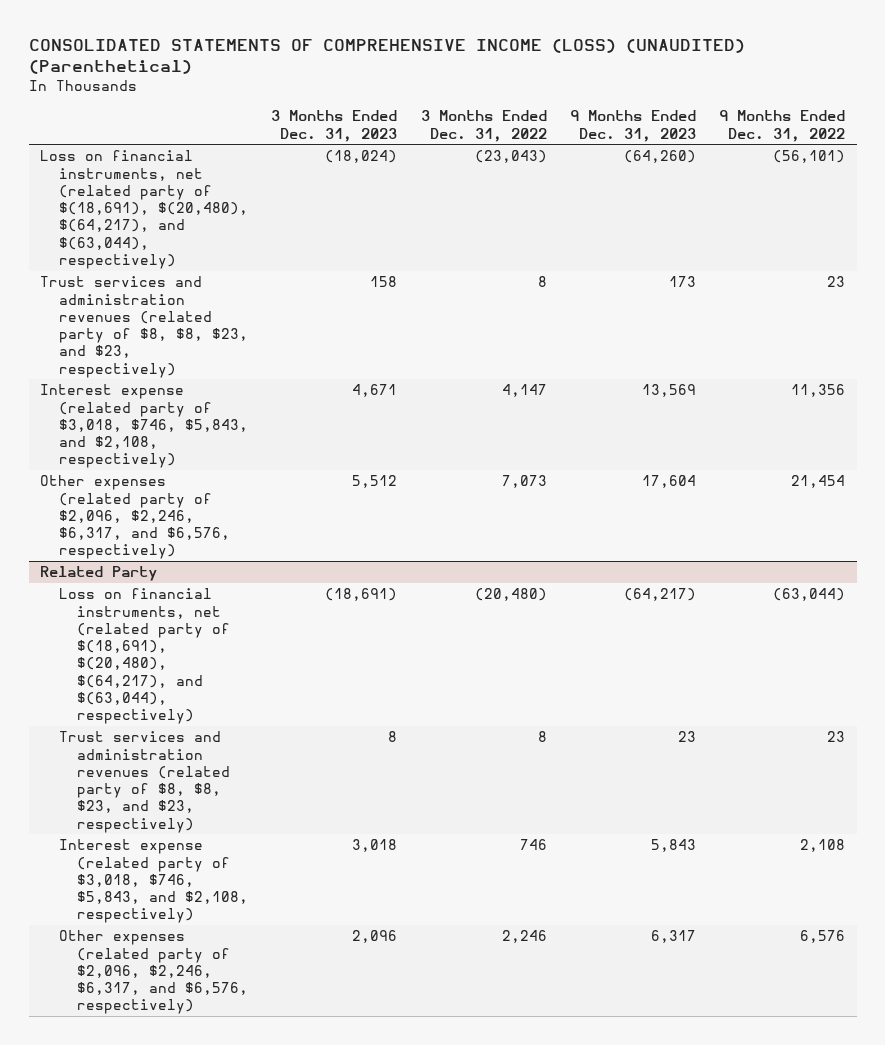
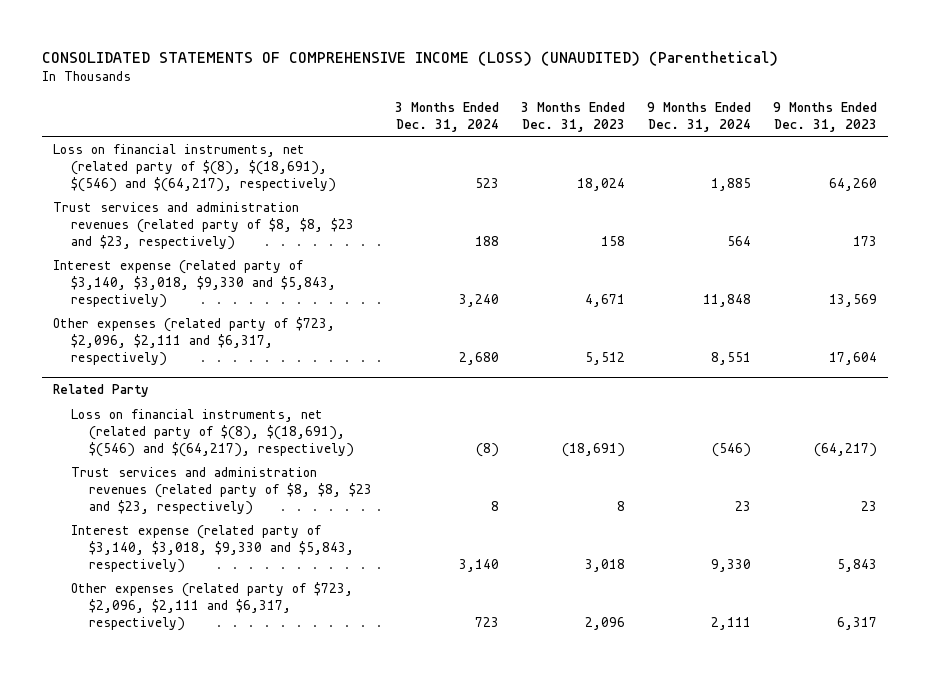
- | 3 Months Ended Dec. 31, 2023 | 3 Months Ended Dec. 31, 2022 | 9 Months Ended Dec. 31, 2023 | 9 Months Ended Dec. 31, 2022
+ | 3 Months Ended Dec. 31, 2024 | 3 Months Ended Dec. 31, 2023 | 9 Months Ended Dec. 31, 2024 | 9 Months Ended Dec. 31, 2023
- Loss on financial instruments, net (related party of $(18,691), $(20,480), $(64,217), and $(63,044), respectively) | (18,024) | (23,043) | (64,260) | (56,101)
- Trust services and administration revenues (related party of $8, $8, $23, and $23, respectively) | 158 | 8 | 173 | 23
- Interest expense (related party of $3,018, $746, $5,843, and $2,108, respectively) | 4,671 | 4,147 | 13,569 | 11,356
- Other expenses (related party of $2,096, $2,246, $6,317, and $6,576, respectively) | 5,512 | 7,073 | 17,604 | 21,454
+ Loss on financial instruments, net (related party of $(8), $(18,691), $(546) and $(64,217), respectively) | 523 | 18,024 | 1,885 | 64,260
+ Trust services and administration revenues (related party of $8, $8, $23 and $23, respectively) | 188 | 158 | 564 | 173
+ Interest expense (related party of $3,140, $3,018, $9,330 and $5,843, respectively) | 3,240 | 4,671 | 11,848 | 13,569
+ Other expenses (related party of $723, $2,096, $2,111 and $6,317, respectively) | 2,680 | 5,512 | 8,551 | 17,604
@ Related Party
- Loss on financial instruments, net (related party of $(18,691), $(20,480), $(64,217), and $(63,044), respectively) | (18,691) | (20,480) | (64,217) | (63,044)
- Trust services and administration revenues (related party of $8, $8, $23, and $23, respectively) | 8 | 8 | 23 | 23
- Interest expense (related party of $3,018, $746, $5,843, and $2,108, respectively) | 3,018 | 746 | 5,843 | 2,108
- Other expenses (related party of $2,096, $2,246, $6,317, and $6,576, respectively) | 2,096 | 2,246 | 6,317 | 6,576
+ Loss on financial instruments, net (related party of $(8), $(18,691), $(546) and $(64,217), respectively) | (8) | (18,691) | (546) | (64,217)
+ Trust services and administration revenues (related party of $8, $8, $23 and $23, respectively) | 8 | 8 | 23 | 23
+ Interest expense (related party of $3,140, $3,018, $9,330 and $5,843, respectively) | 3,140 | 3,018 | 9,330 | 5,843
+ Other expenses (related party of $723, $2,096, $2,111 and $6,317, respectively) | 723 | 2,096 | 2,111 | 6,317

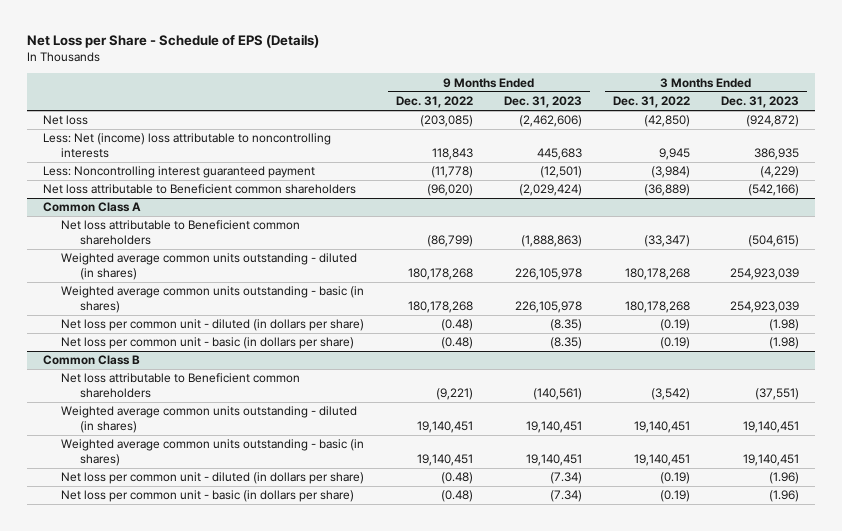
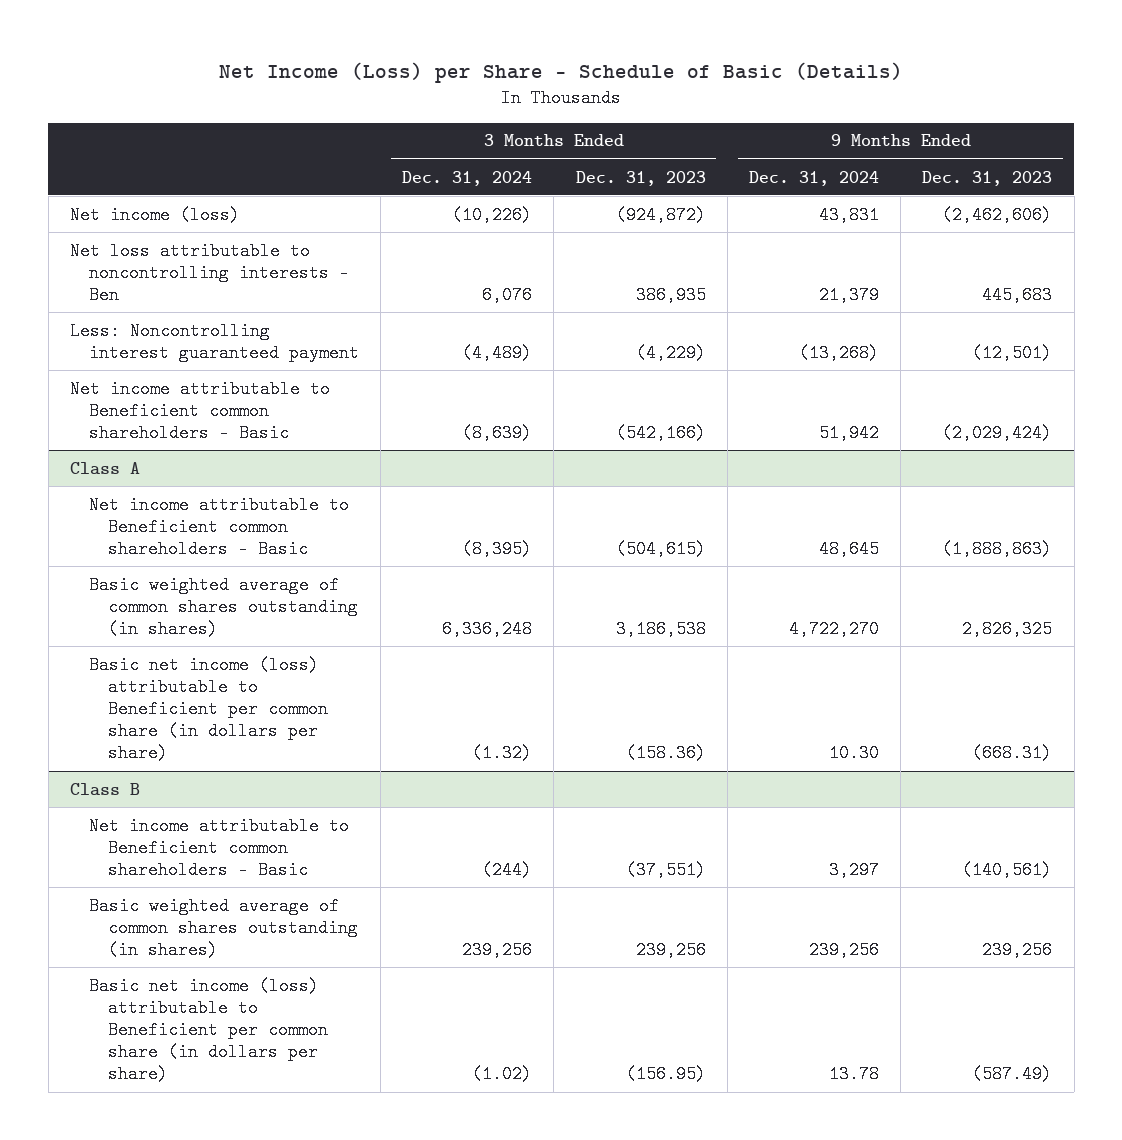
- Net Loss per Share - Schedule of EPS (Details)
+ Net Income (Loss) per Share - Schedule of Basic (Details)
- | 9 Months Ended Dec. 31, 2022 | 9 Months Ended Dec. 31, 2023 | 3 Months Ended Dec. 31, 2022 | 3 Months Ended Dec. 31, 2023
+ | 3 Months Ended Dec. 31, 2024 | 3 Months Ended Dec. 31, 2023 | 9 Months Ended Dec. 31, 2024 | 9 Months Ended Dec. 31, 2023
- Net loss | (203,085) | (2,462,606) | (42,850) | (924,872)
- Less: Net (income) loss attributable to noncontrolling interests | 118,843 | 445,683 | 9,945 | 386,935
+ Net income (loss) | (10,226) | (924,872) | 43,831 | (2,462,606)
+ Net loss attributable to noncontrolling interests - Ben | 6,076 | 386,935 | 21,379 | 445,683
- Net loss attributable to Beneficient common shareholders | (96,020) | (2,029,424) | (36,889) | (542,166)
- Common Class A
- Net loss attributable to Beneficient common shareholders | (86,799) | (1,888,863) | (33,347) | (504,615)
- Weighted average common units outstanding - diluted (in shares) | 180,178,268 | 226,105,978 | 180,178,268 | 254,923,039
- Weighted average common units outstanding - basic (in shares) | 180,178,268 | 226,105,978 | 180,178,268 | 254,923,039
- Net loss per common unit - diluted (in dollars per share) | (0.48) | (8.35) | (0.19) | (1.98)
- Net loss per common unit - basic (in dollars per share) | (0.48) | (8.35) | (0.19) | (1.98)
- Common Class B
- Net loss attributable to Beneficient common shareholders | (9,221) | (140,561) | (3,542) | (37,551)
- Weighted average common units outstanding - diluted (in shares) | 19,140,451 | 19,140,451 | 19,140,451 | 19,140,451
- Weighted average common units outstanding - basic (in shares) | 19,140,451 | 19,140,451 | 19,140,451 | 19,140,451
- Net loss per common unit - diluted (in dollars per share) | (0.48) | (7.34) | (0.19) | (1.96)
- Net loss per common unit - basic (in dollars per share) | (0.48) | (7.34) | (0.19) | (1.96)
+ Net income attributable to Beneficient common shareholders - Basic | (8,639) | (542,166) | 51,942 | (2,029,424)
+ Class A
+ Net income attributable to Beneficient common shareholders - Basic | (8,395) | (504,615) | 48,645 | (1,888,863)
+ Basic weighted average of common shares outstanding (in shares) | 6,336,248 | 3,186,538 | 4,722,270 | 2,826,325
+ Basic net income (loss) attributable to Beneficient per common share (in dollars per share) | (1.32) | (158.36) | 10.30 | (668.31)
+ Class B
+ Net income attributable to Beneficient common shareholders - Basic | (244) | (37,551) | 3,297 | (140,561)
+ Basic weighted average of common shares outstanding (in shares) | 239,256 | 239,256 | 239,256 | 239,256
+ Basic net income (loss) attributable to Beneficient per common share (in dollars per share) | (1.02) | (156.95) | 13.78 | (587.49)

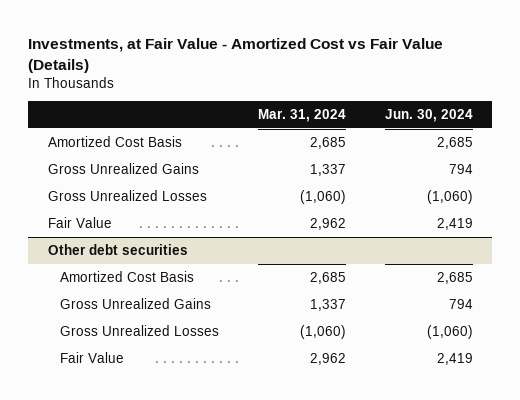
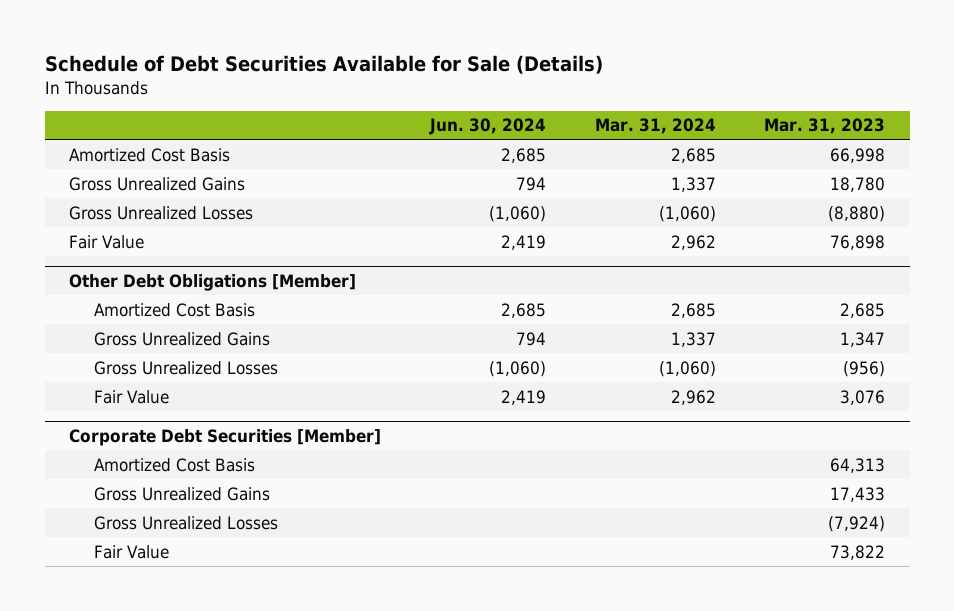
- Investments, at Fair Value - Amortized Cost vs Fair Value (Details)
+ Schedule of Debt Securities Available for Sale (Details)
- | Mar. 31, 2024 | Jun. 30, 2024
+ | Jun. 30, 2024 | Mar. 31, 2024 | Mar. 31, 2023
- Other debt securities
+ Other Debt Obligations [Member]
+ Corporate Debt Securities [Member]
+ Amortized Cost Basis | | | 64,313
+ Gross Unrealized Gains | | | 17,433
+ Gross Unrealized Losses | | | (7,924)
+ Fair Value | | | 73,822

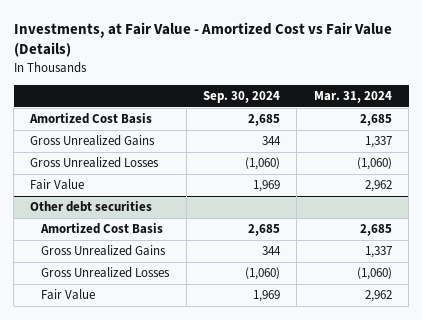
- Schedule of Debt Securities Available for Sale (Details)
+ Investments, at Fair Value - Amortized Cost vs Fair Value (Details)
- | Jun. 30, 2024 | Mar. 31, 2024 | Mar. 31, 2023
+ | Sep. 30, 2024 | Mar. 31, 2024
- Other Debt Obligations [Member]
+ Other debt securities
- Corporate Debt Securities [Member]
- Amortized Cost Basis | | | 64,313
- Gross Unrealized Gains | | | 17,433
- Gross Unrealized Losses | | | (7,924)
- Fair Value | | | 73,822

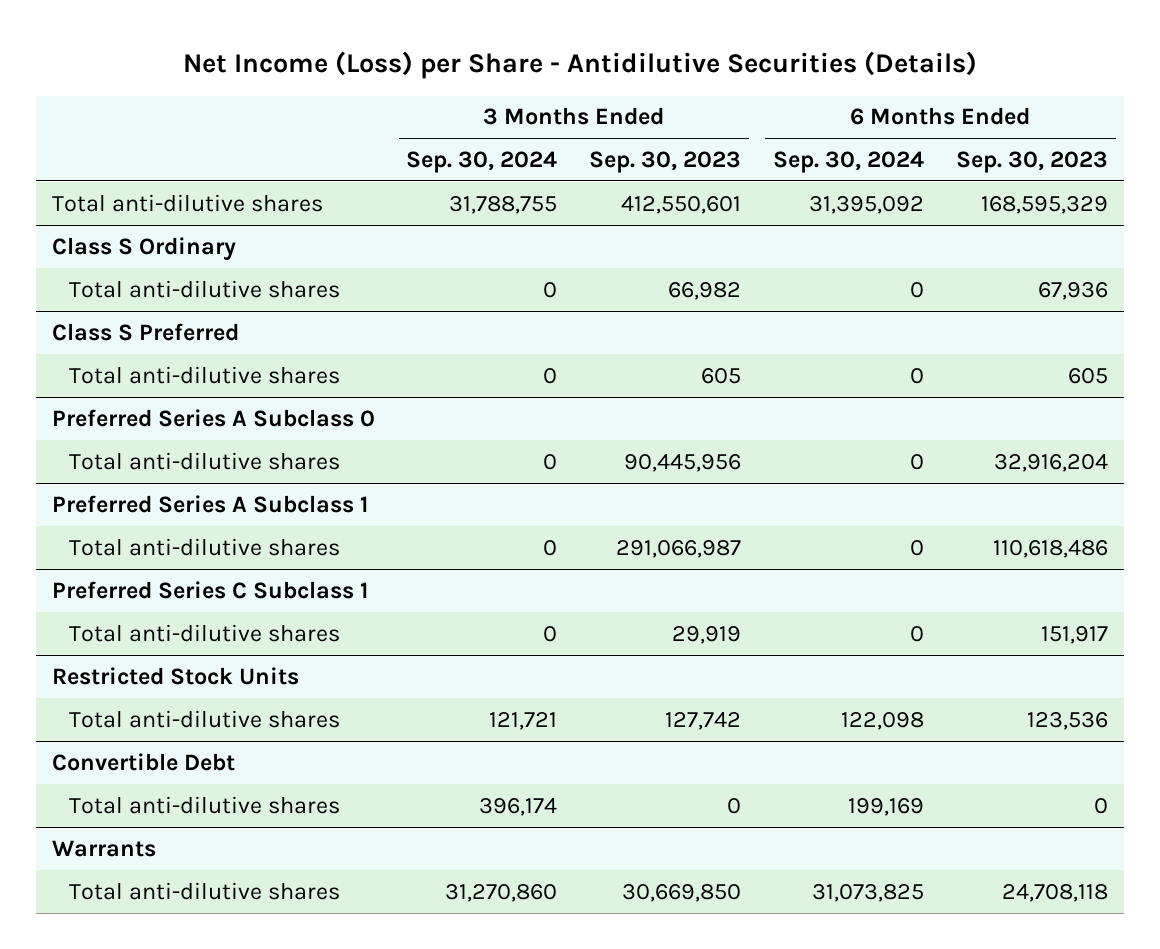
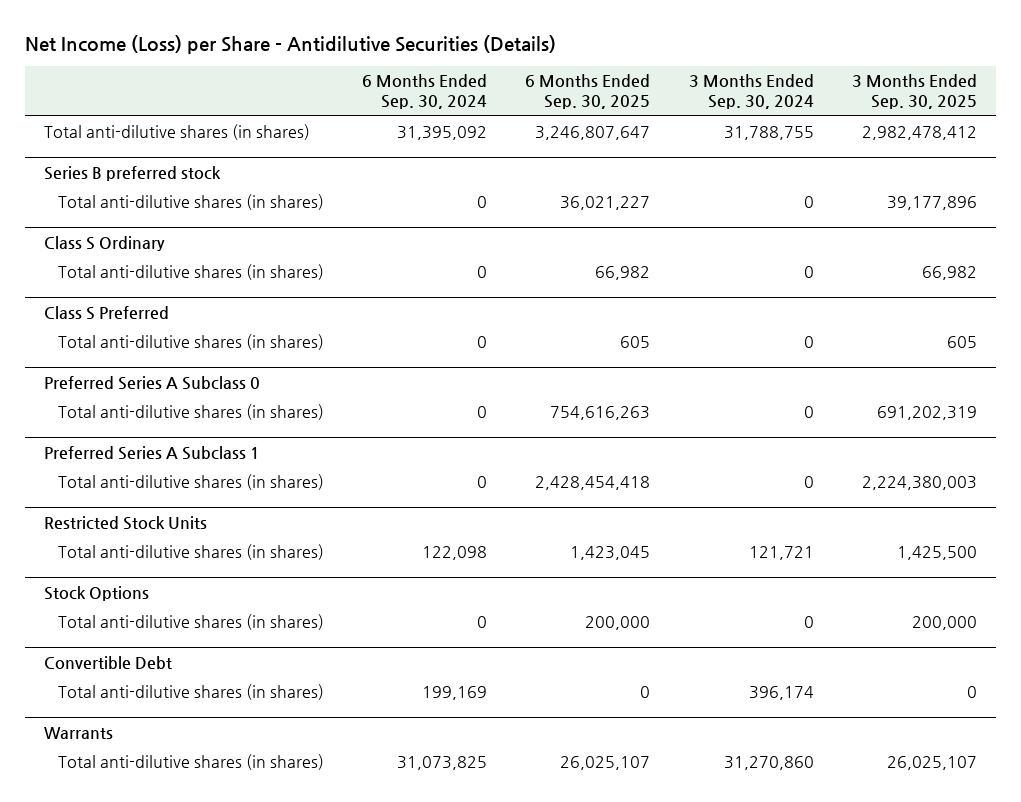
- | 3 Months Ended Sep. 30, 2024 | 3 Months Ended Sep. 30, 2023 | 6 Months Ended Sep. 30, 2024 | 6 Months Ended Sep. 30, 2023
+ | 6 Months Ended Sep. 30, 2024 | 6 Months Ended Sep. 30, 2025 | 3 Months Ended Sep. 30, 2024 | 3 Months Ended Sep. 30, 2025
- Total anti-dilutive shares | 31,788,755 | 412,550,601 | 31,395,092 | 168,595,329
+ Total anti-dilutive shares (in shares) | 31,395,092 | 3,246,807,647 | 31,788,755 | 2,982,478,412
+ Series B preferred stock
+ Total anti-dilutive shares (in shares) | 0 | 36,021,227 | 0 | 39,177,896
@ Class S Ordinary
- Total anti-dilutive shares | 0 | 66,982 | 0 | 67,936
+ Total anti-dilutive shares (in shares) | 0 | 66,982 | 0 | 66,982
@ Class S Preferred
- Total anti-dilutive shares | 0 | 605 | 0 | 605
+ Total anti-dilutive shares (in shares) | 0 | 605 | 0 | 605
@ Preferred Series A Subclass 0
- Total anti-dilutive shares | 0 | 90,445,956 | 0 | 32,916,204
+ Total anti-dilutive shares (in shares) | 0 | 754,616,263 | 0 | 691,202,319
@ Preferred Series A Subclass 1
- Total anti-dilutive shares | 0 | 291,066,987 | 0 | 110,618,486
- Preferred Series C Subclass 1
- Total anti-dilutive shares | 0 | 29,919 | 0 | 151,917
@ Preferred Series A Subclass 1
+ Total anti-dilutive shares (in shares) | 0 | 2,428,454,418 | 0 | 2,224,380,003
@ Restricted Stock Units
- Total anti-dilutive shares | 121,721 | 127,742 | 122,098 | 123,536
+ Total anti-dilutive shares (in shares) | 122,098 | 1,423,045 | 121,721 | 1,425,500
+ Stock Options
+ Total anti-dilutive shares (in shares) | 0 | 200,000 | 0 | 200,000
@ Convertible Debt
- Total anti-dilutive shares | 396,174 | 0 | 199,169 | 0
+ Total anti-dilutive shares (in shares) | 199,169 | 0 | 396,174 | 0
@ Warrants
- Total anti-dilutive shares | 31,270,860 | 30,669,850 | 31,073,825 | 24,708,118
+ Total anti-dilutive shares (in shares) | 31,073,825 | 26,025,107 | 31,270,860 | 26,025,107

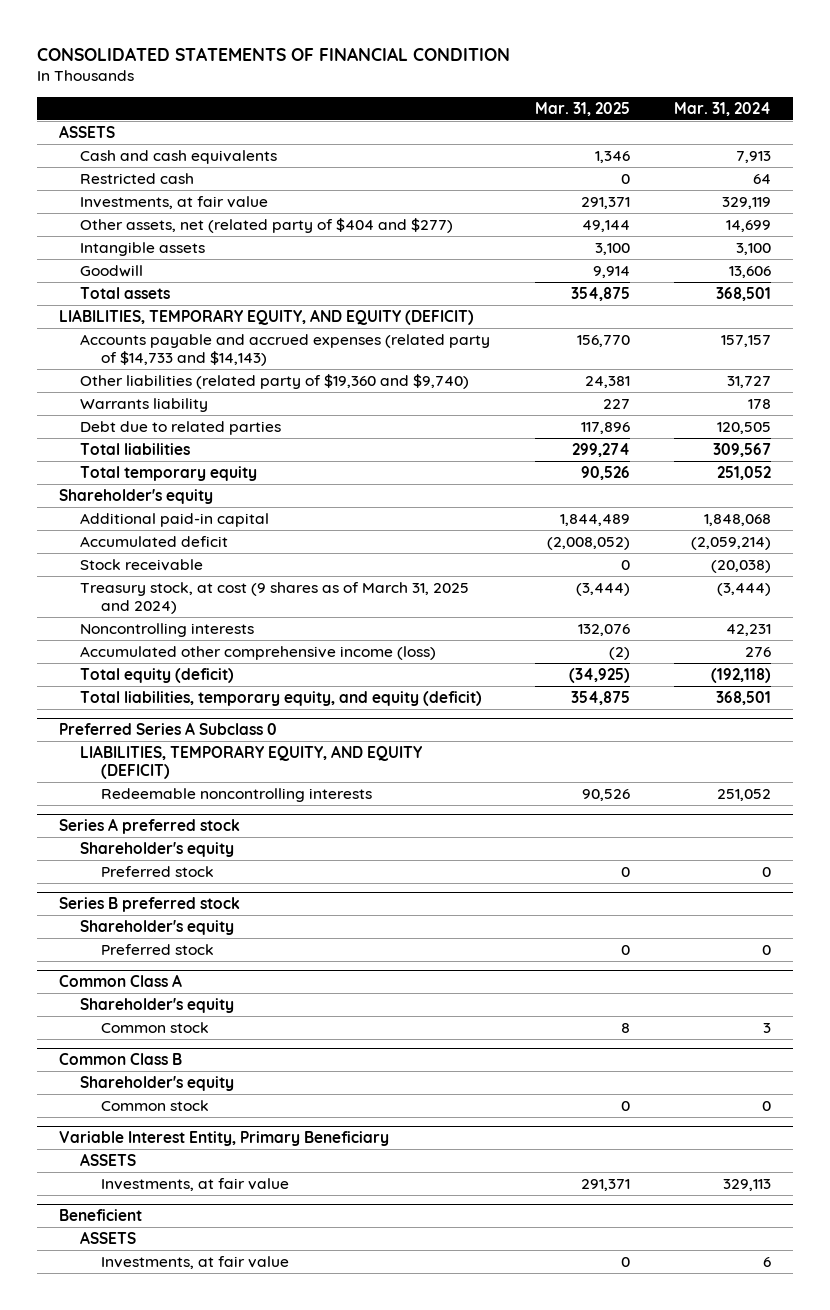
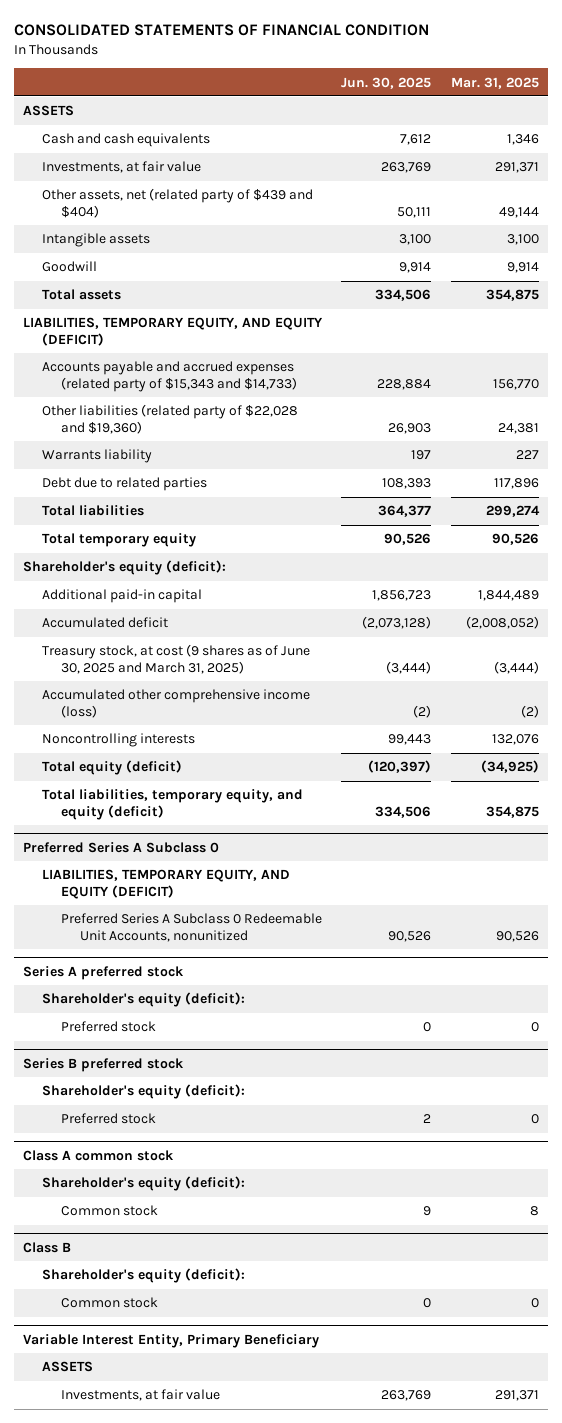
- | Mar. 31, 2025 | Mar. 31, 2024
+ | Jun. 30, 2025 | Mar. 31, 2025
- Restricted cash | 0 | 64
- Other assets, net (related party of $404 and $277) | 49,144 | 14,699
+ Other assets, net (related party of $439 and $404) | 50,111 | 49,144
- Accounts payable and accrued expenses (related party of $14,733 and $14,143) | 156,770 | 157,157
- Other liabilities (related party of $19,360 and $9,740) | 24,381 | 31,727
+ Accounts payable and accrued expenses (related party of $15,343 and $14,733) | 228,884 | 156,770
+ Other liabilities (related party of $22,028 and $19,360) | 26,903 | 24,381
- Shareholder's equity
+ Shareholder's equity (deficit):
- Stock receivable | 0 | (20,038)
- Treasury stock, at cost (9 shares as of March 31, 2025 and 2024) | (3,444) | (3,444)
+ Treasury stock, at cost (9 shares as of June 30, 2025 and March 31, 2025) | (3,444) | (3,444)
moved down: Noncontrolling interests | 99,443 | 132,076
@ Preferred Series A Subclass 0
- Redeemable noncontrolling interests | 90,526 | 251,052
+ Preferred Series A Subclass 0 Redeemable Unit Accounts, nonunitized | 90,526 | 90,526
@ Series A preferred stock
- Shareholder's equity
+ Shareholder's equity (deficit):
@ Series B preferred stock
- Shareholder's equity
+ Shareholder's equity (deficit):
- Common Class A
- Shareholder's equity
+ Class A common stock
+ Shareholder's equity (deficit):
- Common Class B
- Shareholder's equity
+ Class B
+ Shareholder's equity (deficit):
- Beneficient
- ASSETS
- Investments, at fair value | 0 | 6

